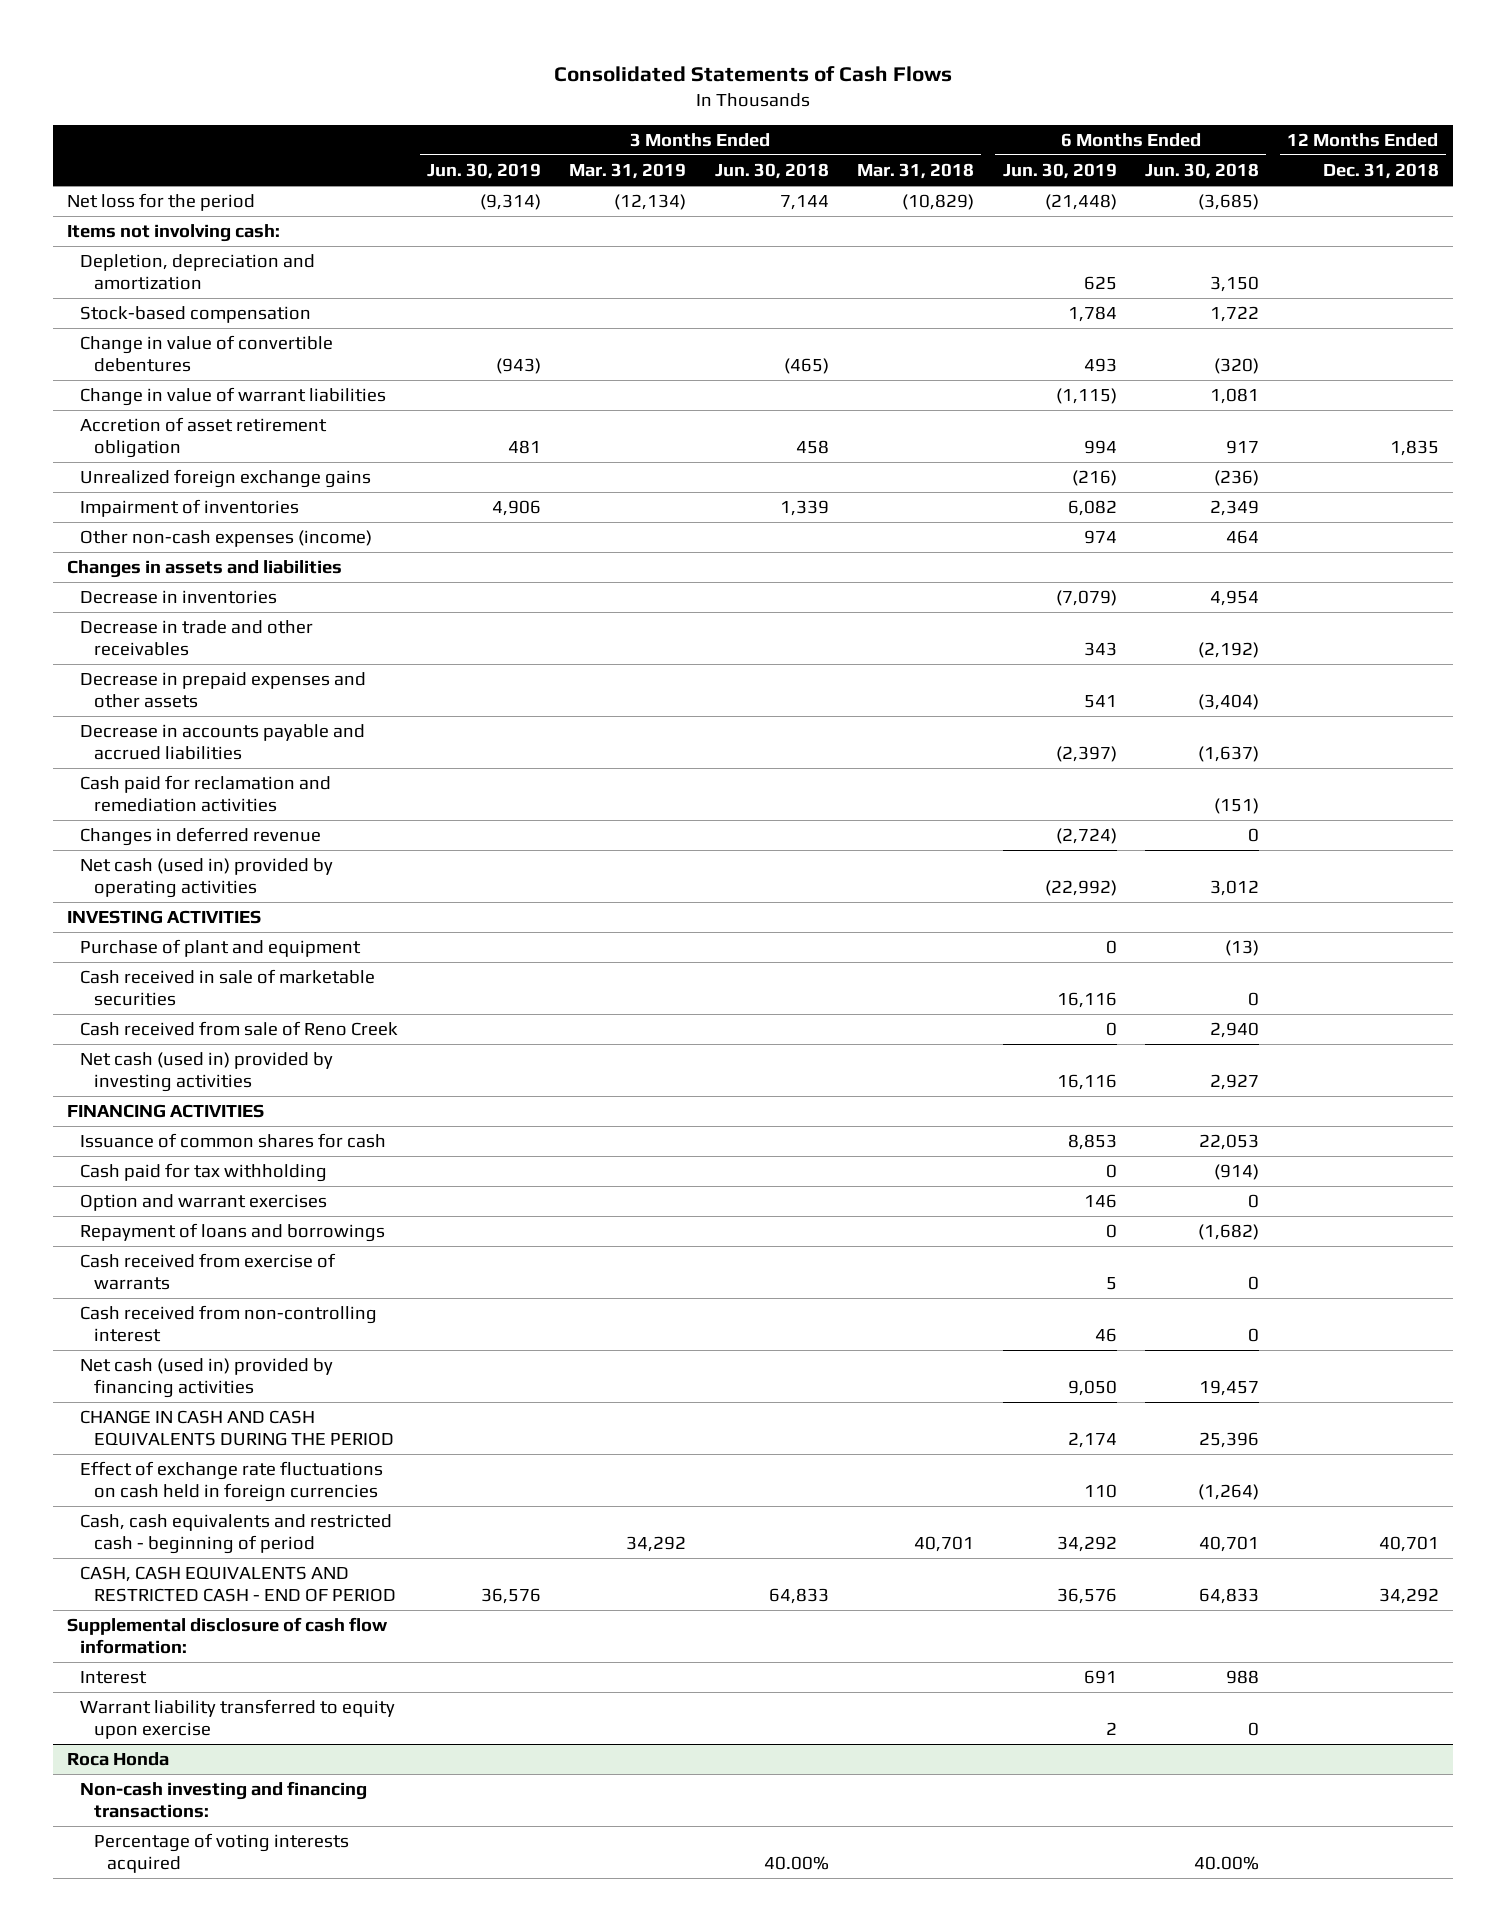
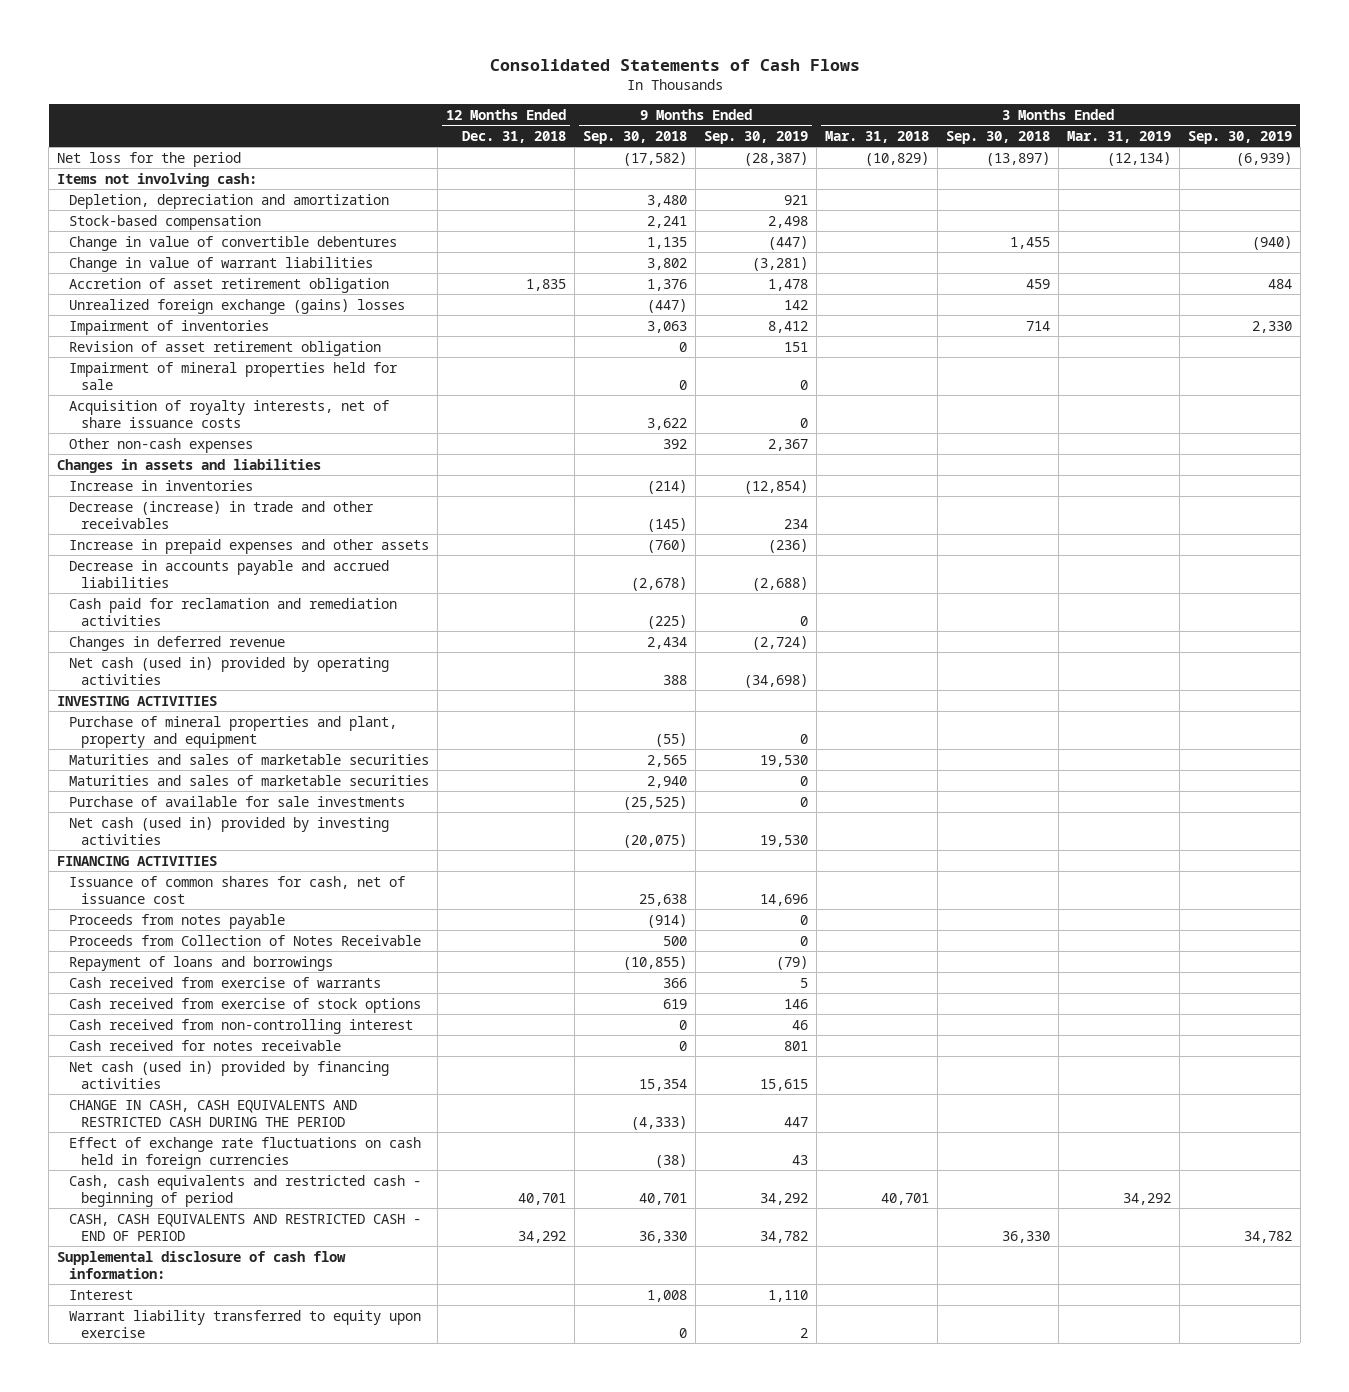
- | 3 Months Ended Jun. 30, 2019 | 3 Months Ended Mar. 31, 2019 | 3 Months Ended Jun. 30, 2018 | 3 Months Ended Mar. 31, 2018 | 6 Months Ended Jun. 30, 2019 | 6 Months Ended Jun. 30, 2018 | 12 Months Ended Dec. 31, 2018
+ | 12 Months Ended Dec. 31, 2018 | 9 Months Ended Sep. 30, 2018 | 9 Months Ended Sep. 30, 2019 | 3 Months Ended Mar. 31, 2018 | 3 Months Ended Sep. 30, 2018 | 3 Months Ended Mar. 31, 2019 | 3 Months Ended Sep. 30, 2019
- Unrealized foreign exchange gains | | | | | (216) | (236) |
+ Unrealized foreign exchange (gains) losses | | (447) | 142 | | | |
- Other non-cash expenses (income) | | | | | 974 | 464 |
+ Revision of asset retirement obligation | | 0 | 151 | | | |
+ Impairment of mineral properties held for sale | | 0 | 0 | | | |
+ Acquisition of royalty interests, net of share issuance costs | | 3,622 | 0 | | | |
+ Other non-cash expenses | | 392 | 2,367 | | | |
- Decrease in inventories | | | | | (7,079) | 4,954 |
- Decrease in trade and other receivables | | | | | 343 | (2,192) |
- Decrease in prepaid expenses and other assets | | | | | 541 | (3,404) |
+ Increase in inventories | | (214) | (12,854) | | | |
+ Decrease (increase) in trade and other receivables | | (145) | 234 | | | |
+ Increase in prepaid expenses and other assets | | (760) | (236) | | | |
- Purchase of plant and equipment | | | | | 0 | (13) |
- Cash received in sale of marketable securities | | | | | 16,116 | 0 |
- Cash received from sale of Reno Creek | | | | | 0 | 2,940 |
+ Purchase of mineral properties and plant, property and equipment | | (55) | 0 | | | |
+ Maturities and sales of marketable securities | | 2,565 | 19,530 | | | |
+ Maturities and sales of marketable securities | | 2,940 | 0 | | | |
+ Purchase of available for sale investments | | (25,525) | 0 | | | |
- Issuance of common shares for cash | | | | | 8,853 | 22,053 |
- Cash paid for tax withholding | | | | | 0 | (914) |
- Option and warrant exercises | | | | | 146 | 0 |
+ Issuance of common shares for cash, net of issuance cost | | 25,638 | 14,696 | | | |
+ Proceeds from notes payable | | (914) | 0 | | | |
+ Proceeds from Collection of Notes Receivable | | 500 | 0 | | | |
+ Cash received from exercise of stock options | | 619 | 146 | | | |
+ Cash received for notes receivable | | 0 | 801 | | | |
- CHANGE IN CASH AND CASH EQUIVALENTS DURING THE PERIOD | | | | | 2,174 | 25,396 |
+ CHANGE IN CASH, CASH EQUIVALENTS AND RESTRICTED CASH DURING THE PERIOD | | (4,333) | 447 | | | |
- Roca Honda
- Non-cash investing and financing transactions:
- Percentage of voting interests acquired | | | 40.00% | | | 40.00% |

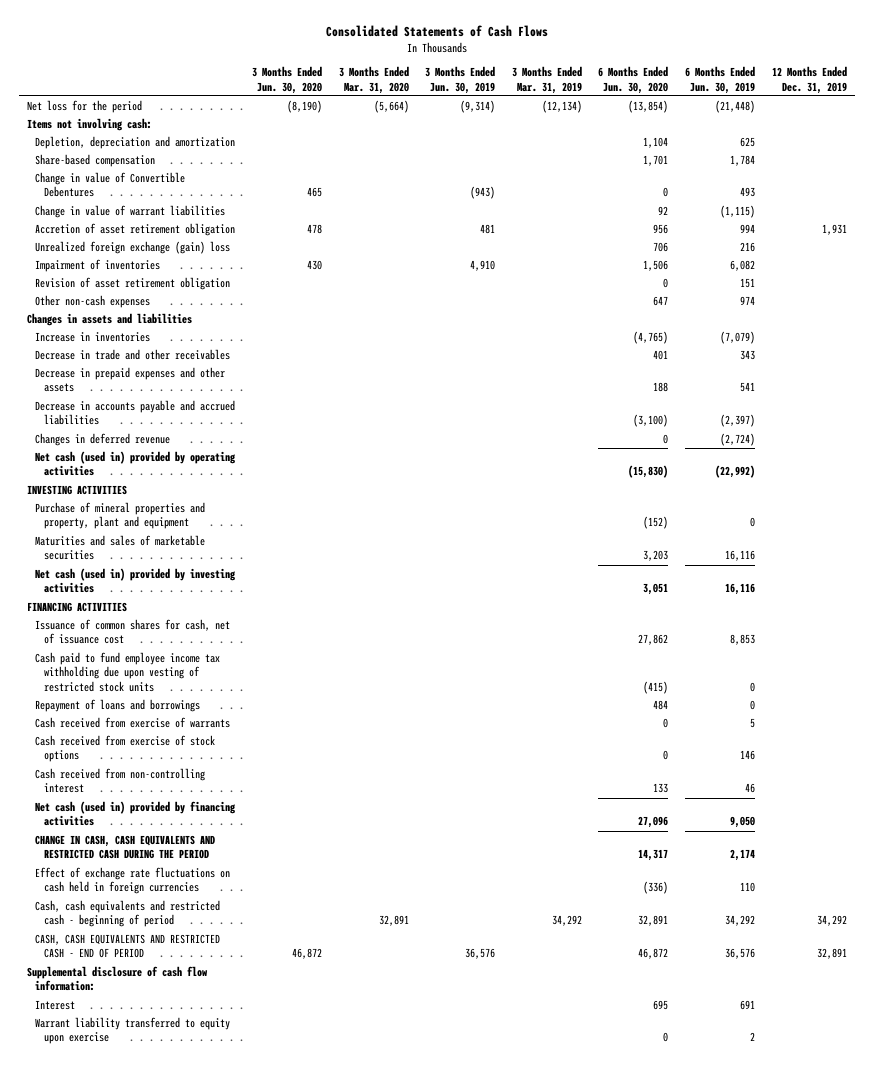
- | 12 Months Ended Dec. 31, 2018 | 9 Months Ended Sep. 30, 2018 | 9 Months Ended Sep. 30, 2019 | 3 Months Ended Mar. 31, 2018 | 3 Months Ended Sep. 30, 2018 | 3 Months Ended Mar. 31, 2019 | 3 Months Ended Sep. 30, 2019
+ | 3 Months Ended Jun. 30, 2020 | 3 Months Ended Mar. 31, 2020 | 3 Months Ended Jun. 30, 2019 | 3 Months Ended Mar. 31, 2019 | 6 Months Ended Jun. 30, 2020 | 6 Months Ended Jun. 30, 2019 | 12 Months Ended Dec. 31, 2019
- Stock-based compensation | | 2,241 | 2,498 | | | |
- Change in value of convertible debentures | | 1,135 | (447) | | 1,455 | | (940)
+ Share-based compensation | | | | | 1,701 | 1,784 |
+ Change in value of Convertible Debentures | 465 | | (943) | | 0 | 493 |
- Unrealized foreign exchange (gains) losses | | (447) | 142 | | | |
+ Unrealized foreign exchange (gain) loss | | | | | 706 | 216 |
- Impairment of mineral properties held for sale | | 0 | 0 | | | |
- Acquisition of royalty interests, net of share issuance costs | | 3,622 | 0 | | | |
- Decrease (increase) in trade and other receivables | | (145) | 234 | | | |
- Increase in prepaid expenses and other assets | | (760) | (236) | | | |
+ Decrease in trade and other receivables | | | | | 401 | 343 |
+ Decrease in prepaid expenses and other assets | | | | | 188 | 541 |
- Cash paid for reclamation and remediation activities | | (225) | 0 | | | |
- Purchase of mineral properties and plant, property and equipment | | (55) | 0 | | | |
- Maturities and sales of marketable securities | | 2,565 | 19,530 | | | |
+ Purchase of mineral properties and property, plant and equipment | | | | | (152) | 0 |
- Purchase of available for sale investments | | (25,525) | 0 | | | |
- Proceeds from notes payable | | (914) | 0 | | | |
- Proceeds from Collection of Notes Receivable | | 500 | 0 | | | |
+ Cash paid to fund employee income tax withholding due upon vesting of restricted stock units | | | | | (415) | 0 |
- Cash received for notes receivable | | 0 | 801 | | | |

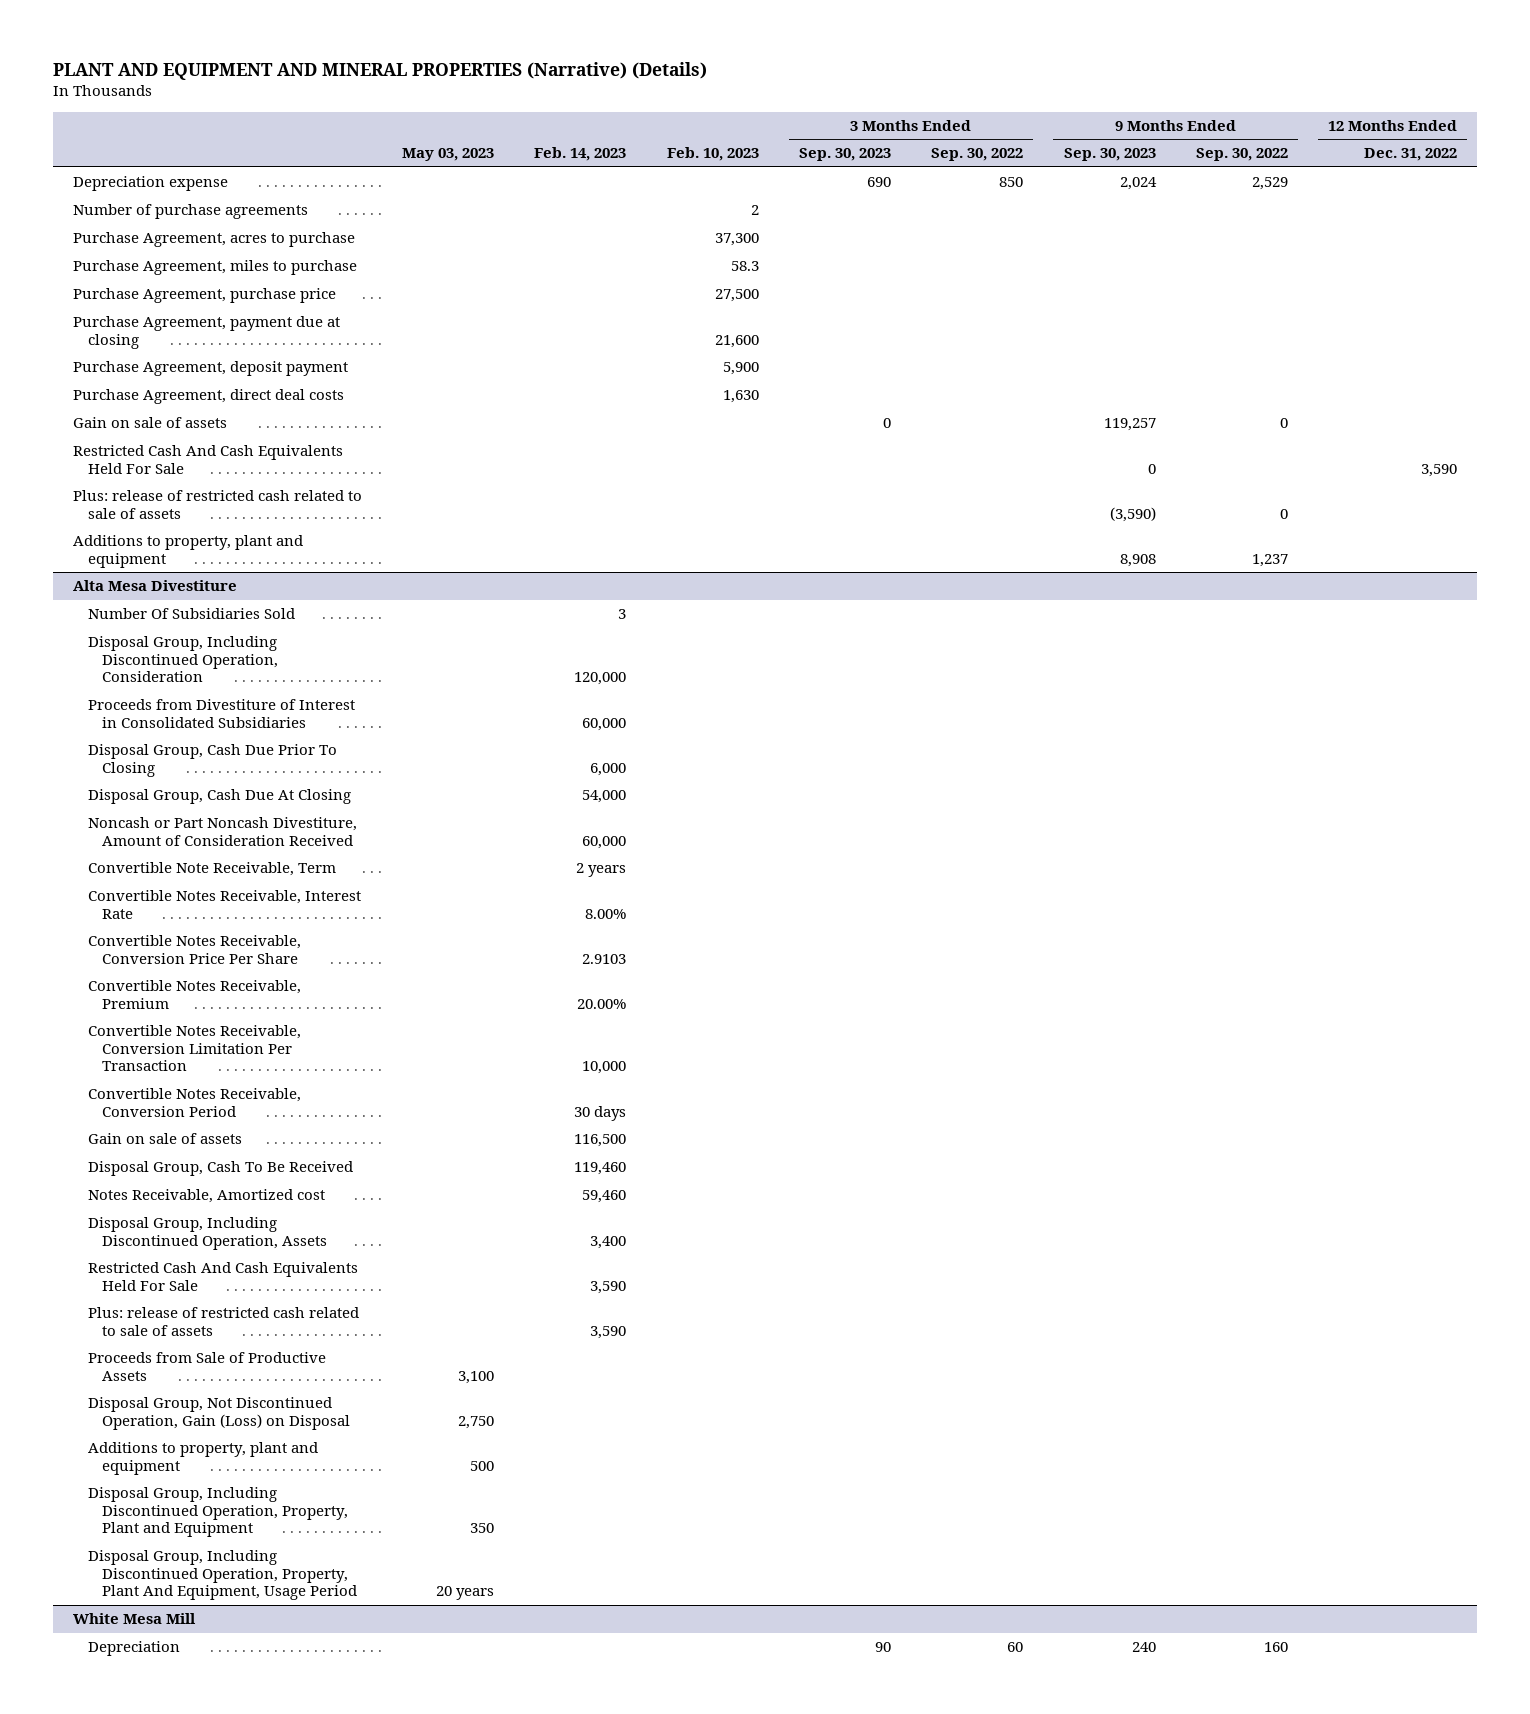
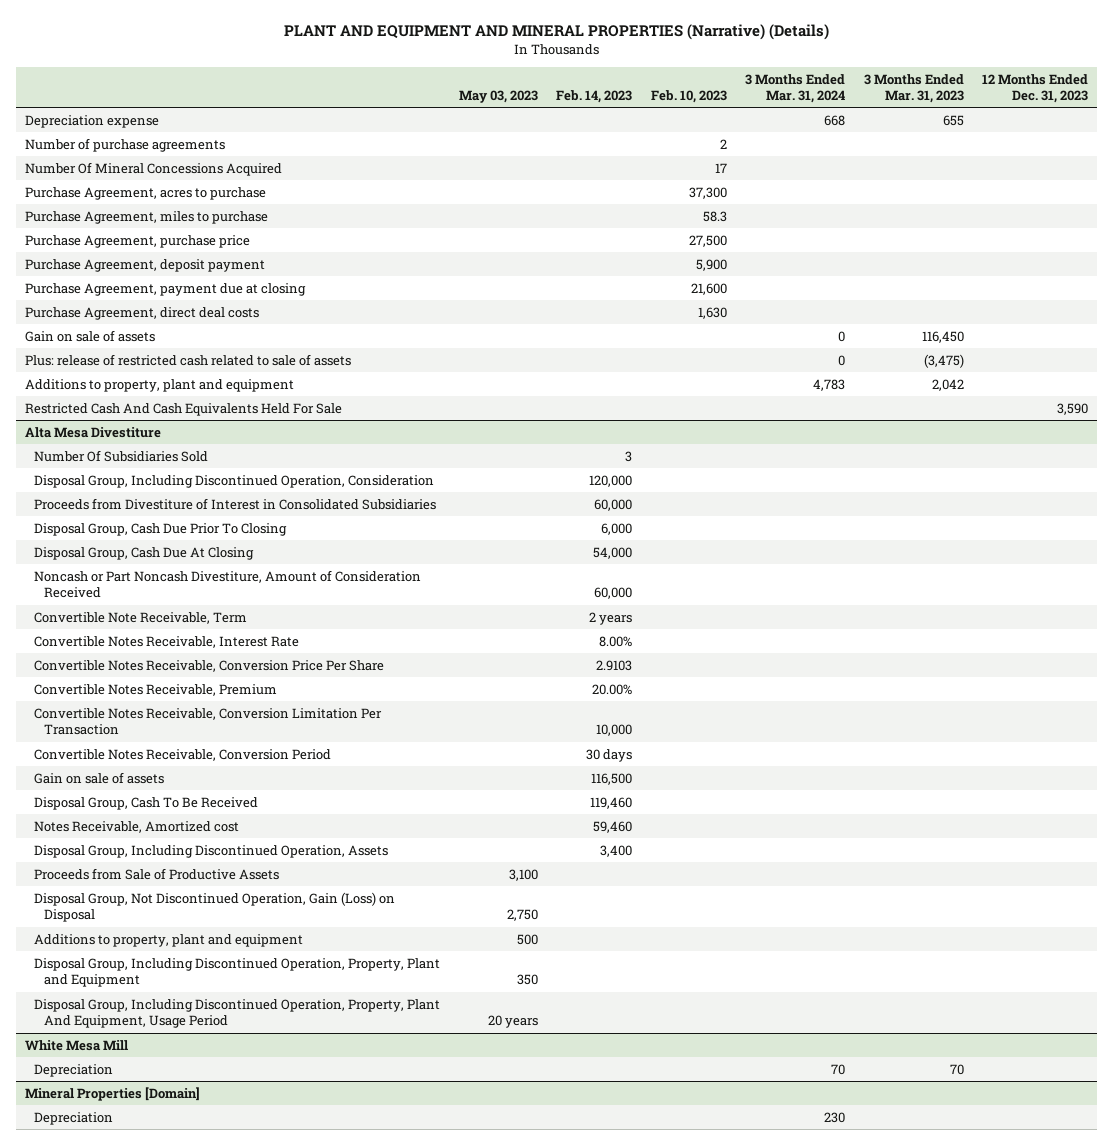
- | May 03, 2023 | Feb. 14, 2023 | Feb. 10, 2023 | 3 Months Ended Sep. 30, 2023 | 3 Months Ended Sep. 30, 2022 | 9 Months Ended Sep. 30, 2023 | 9 Months Ended Sep. 30, 2022 | 12 Months Ended Dec. 31, 2022
+ | May 03, 2023 | Feb. 14, 2023 | Feb. 10, 2023 | 3 Months Ended Mar. 31, 2024 | 3 Months Ended Mar. 31, 2023 | 12 Months Ended Dec. 31, 2023
+ Number Of Mineral Concessions Acquired | | | 17 | | |
moved down: Purchase Agreement, payment due at closing | | | 21,600 | | |
moved down: Restricted Cash And Cash Equivalents Held For Sale | | | | | | 3,590
@ Alta Mesa Divestiture
- Restricted Cash And Cash Equivalents Held For Sale | | 3,590 | | | | | |
- Plus: release of restricted cash related to sale of assets | | 3,590 | | | | | |
+ Mineral Properties [Domain]
+ Depreciation | | | | 230 | |

